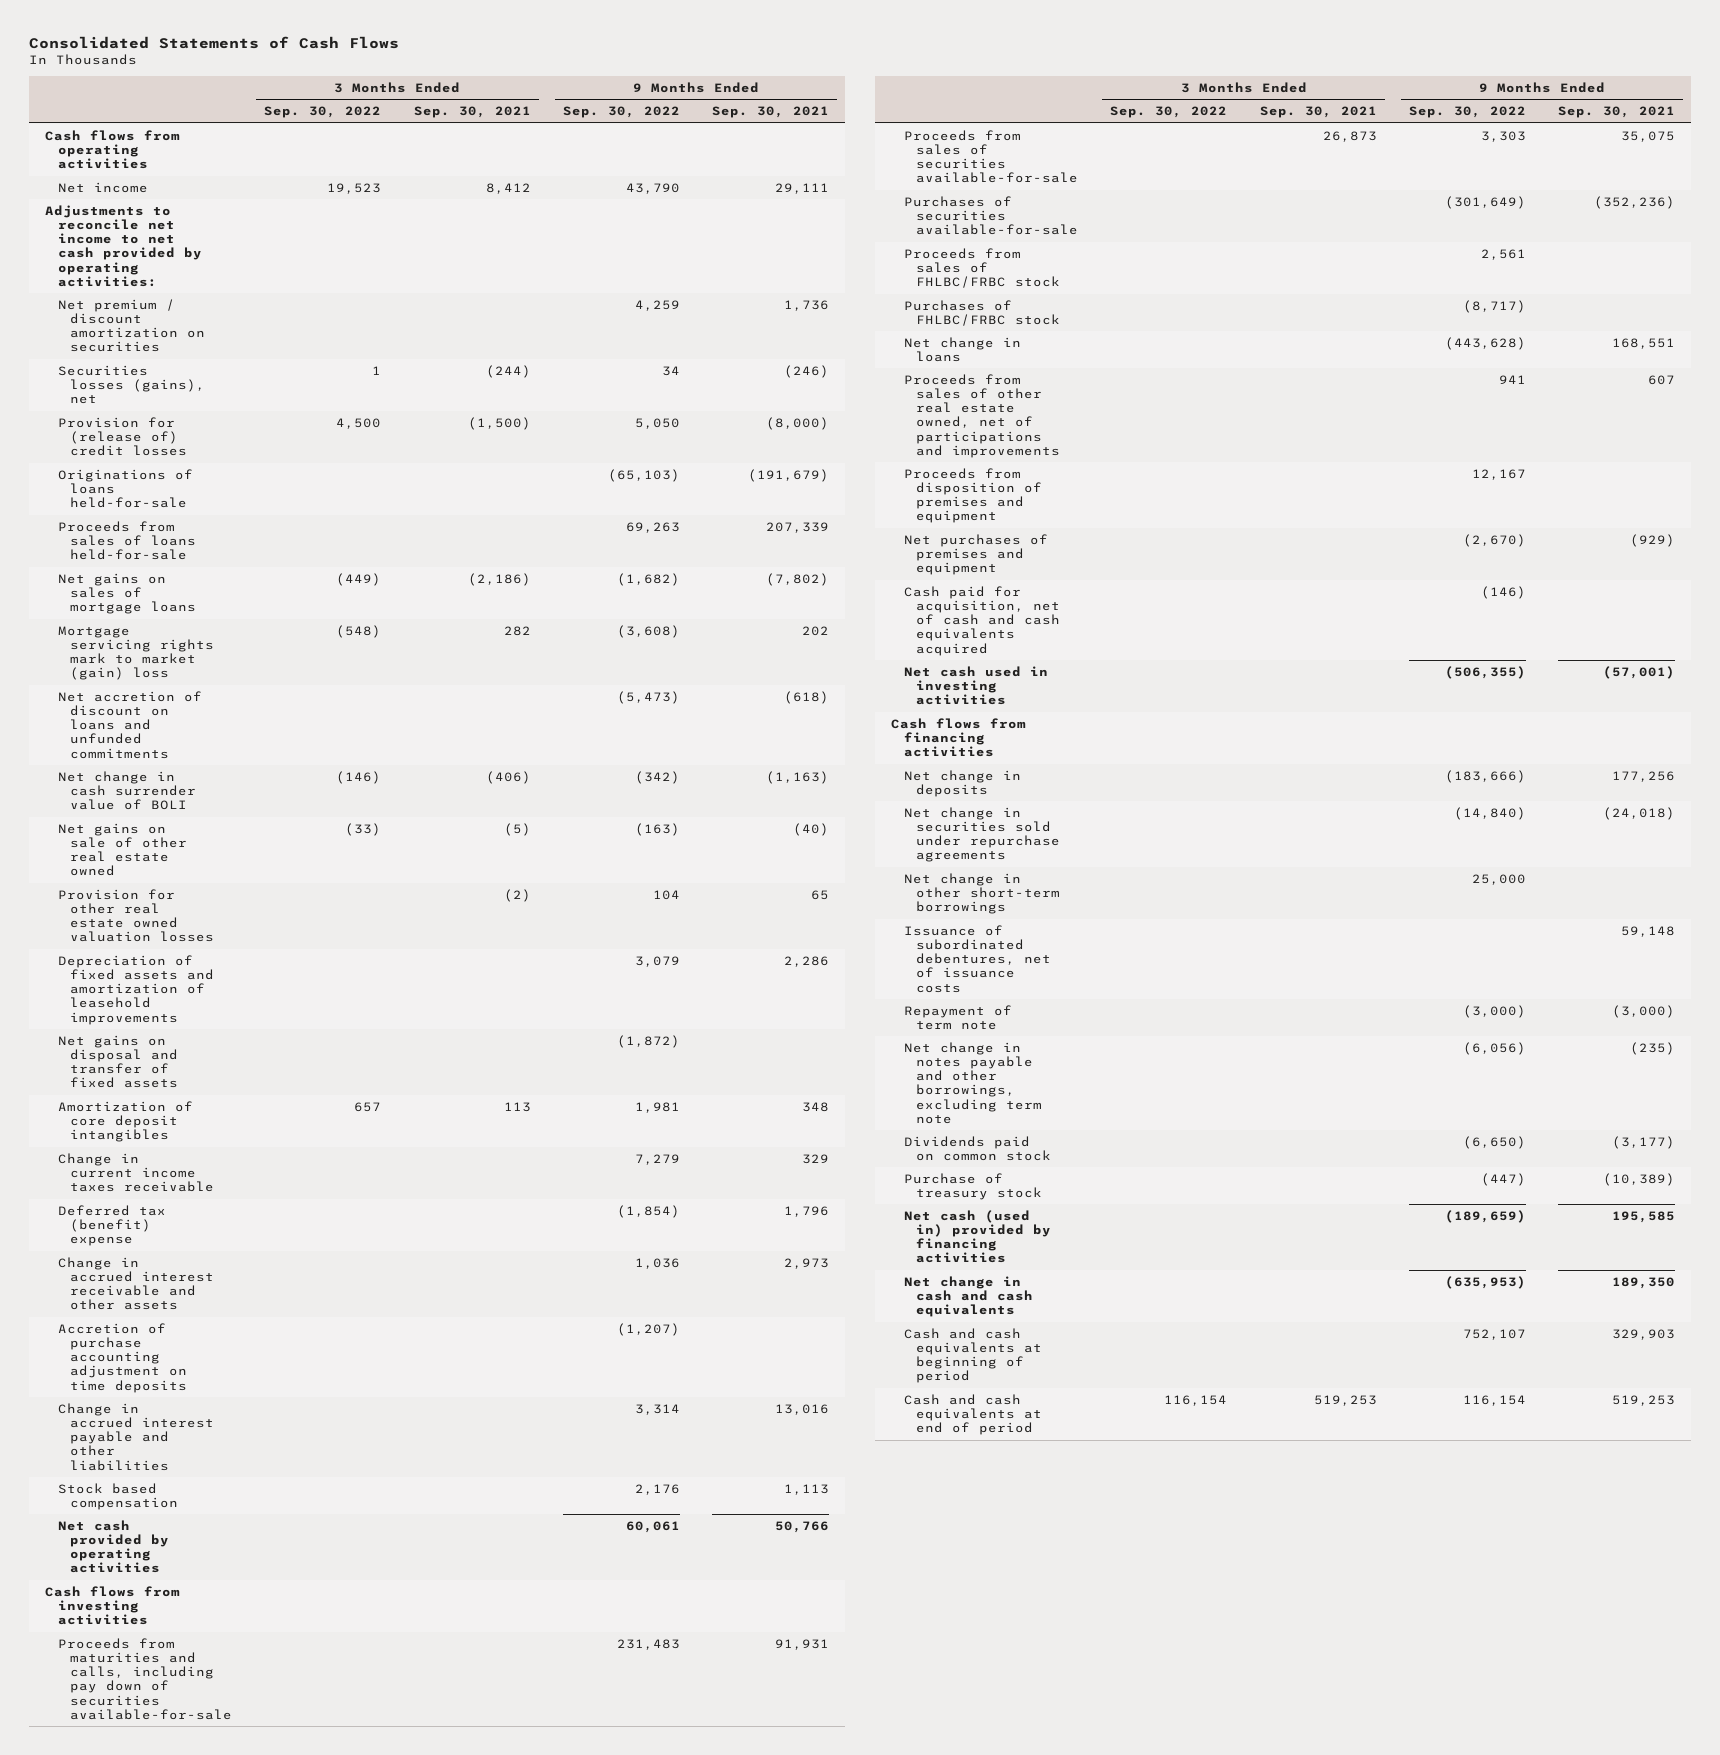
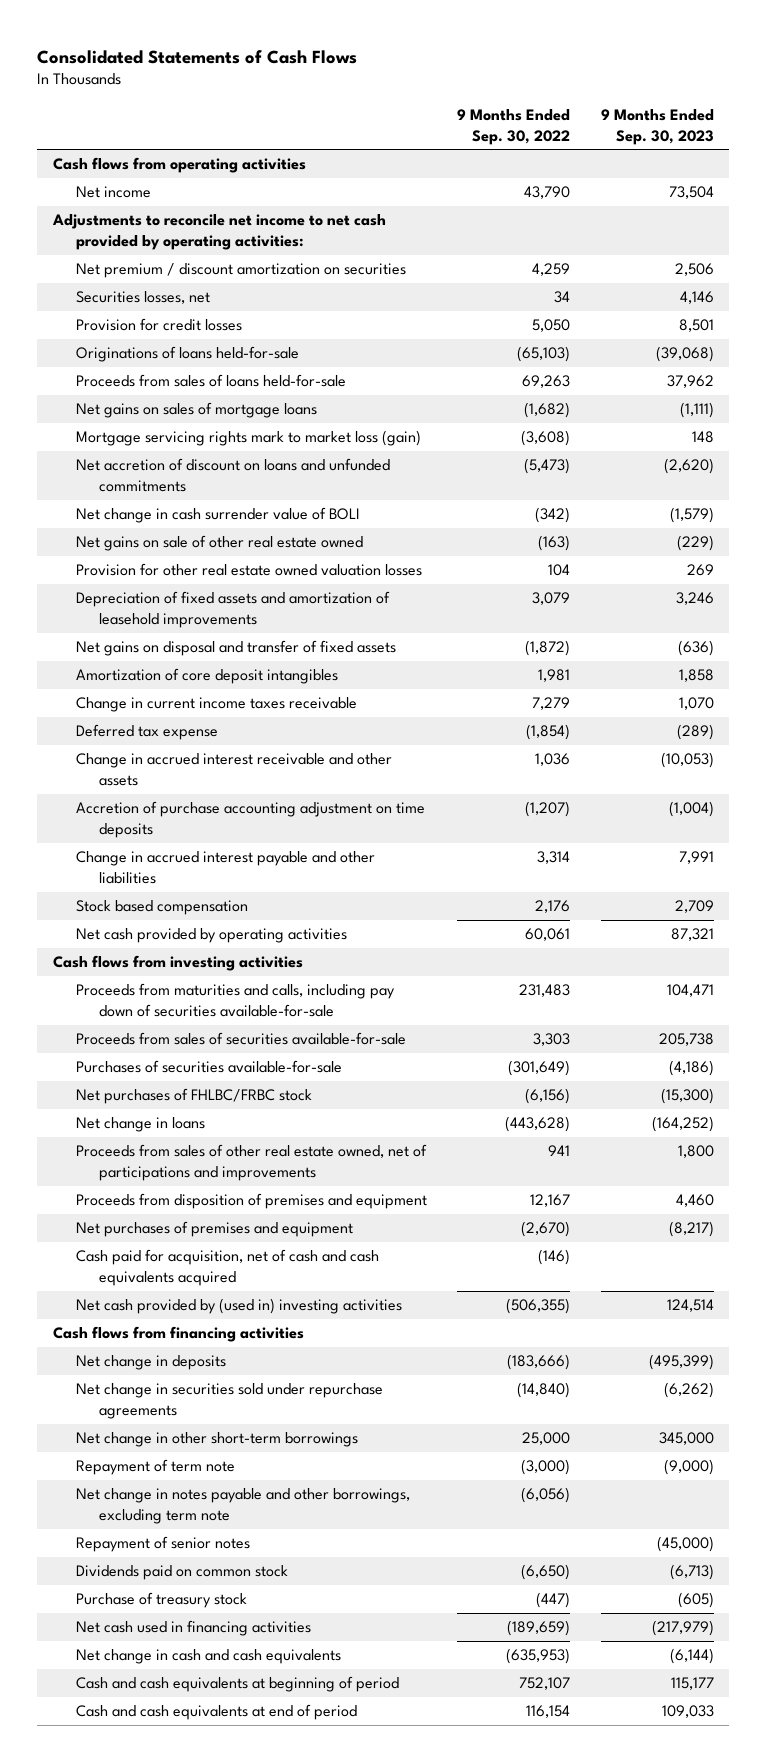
- | 3 Months Ended Sep. 30, 2022 | 3 Months Ended Sep. 30, 2021 | 9 Months Ended Sep. 30, 2022 | 9 Months Ended Sep. 30, 2021
+ | 9 Months Ended Sep. 30, 2022 | 9 Months Ended Sep. 30, 2023
- Securities losses (gains), net | 1 | (244) | 34 | (246)
- Provision for (release of) credit losses | 4,500 | (1,500) | 5,050 | (8,000)
+ Securities losses, net | 34 | 4,146
+ Provision for credit losses | 5,050 | 8,501
- Mortgage servicing rights mark to market (gain) loss | (548) | 282 | (3,608) | 202
+ Mortgage servicing rights mark to market loss (gain) | (3,608) | 148
- Deferred tax (benefit) expense | | | (1,854) | 1,796
+ Deferred tax expense | (1,854) | (289)
- Proceeds from sales of FHLBC/FRBC stock | | | 2,561 |
- Purchases of FHLBC/FRBC stock | | | (8,717) |
+ Net purchases of FHLBC/FRBC stock | (6,156) | (15,300)
- Net cash used in investing activities | | | (506,355) | (57,001)
+ Net cash provided by (used in) investing activities | (506,355) | 124,514
- Issuance of subordinated debentures, net of issuance costs | | | | 59,148
+ Repayment of senior notes | | (45,000)
- Net cash (used in) provided by financing activities | | | (189,659) | 195,585
+ Net cash used in financing activities | (189,659) | (217,979)

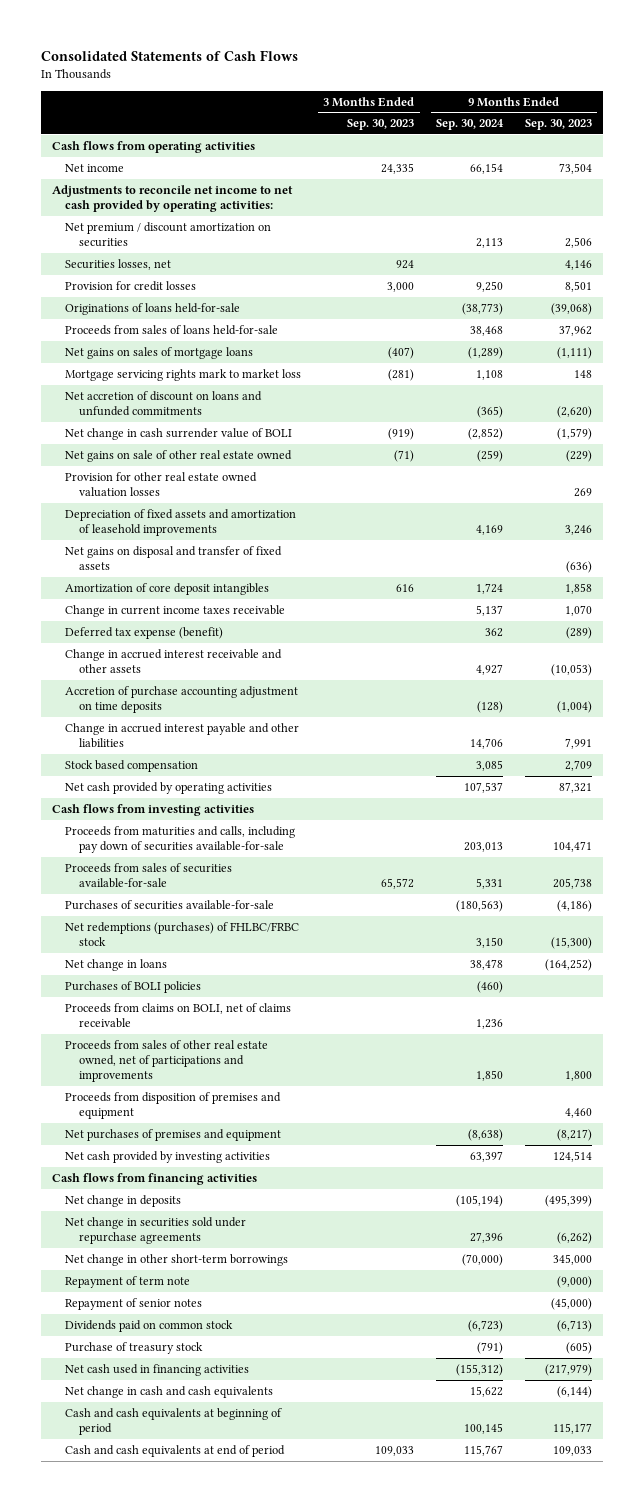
- | 9 Months Ended Sep. 30, 2022 | 9 Months Ended Sep. 30, 2023
+ | 3 Months Ended Sep. 30, 2023 | 9 Months Ended Sep. 30, 2024 | 9 Months Ended Sep. 30, 2023
- Mortgage servicing rights mark to market loss (gain) | (3,608) | 148
+ Mortgage servicing rights mark to market loss | (281) | 1,108 | 148
- Deferred tax expense | (1,854) | (289)
+ Deferred tax expense (benefit) | | 362 | (289)
- Net purchases of FHLBC/FRBC stock | (6,156) | (15,300)
+ Net redemptions (purchases) of FHLBC/FRBC stock | | 3,150 | (15,300)
+ Purchases of BOLI policies | | (460) |
+ Proceeds from claims on BOLI, net of claims receivable | | 1,236 |
- Cash paid for acquisition, net of cash and cash equivalents acquired | (146) |
- Net cash provided by (used in) investing activities | (506,355) | 124,514
+ Net cash provided by investing activities | | 63,397 | 124,514
- Net change in notes payable and other borrowings, excluding term note | (6,056) |

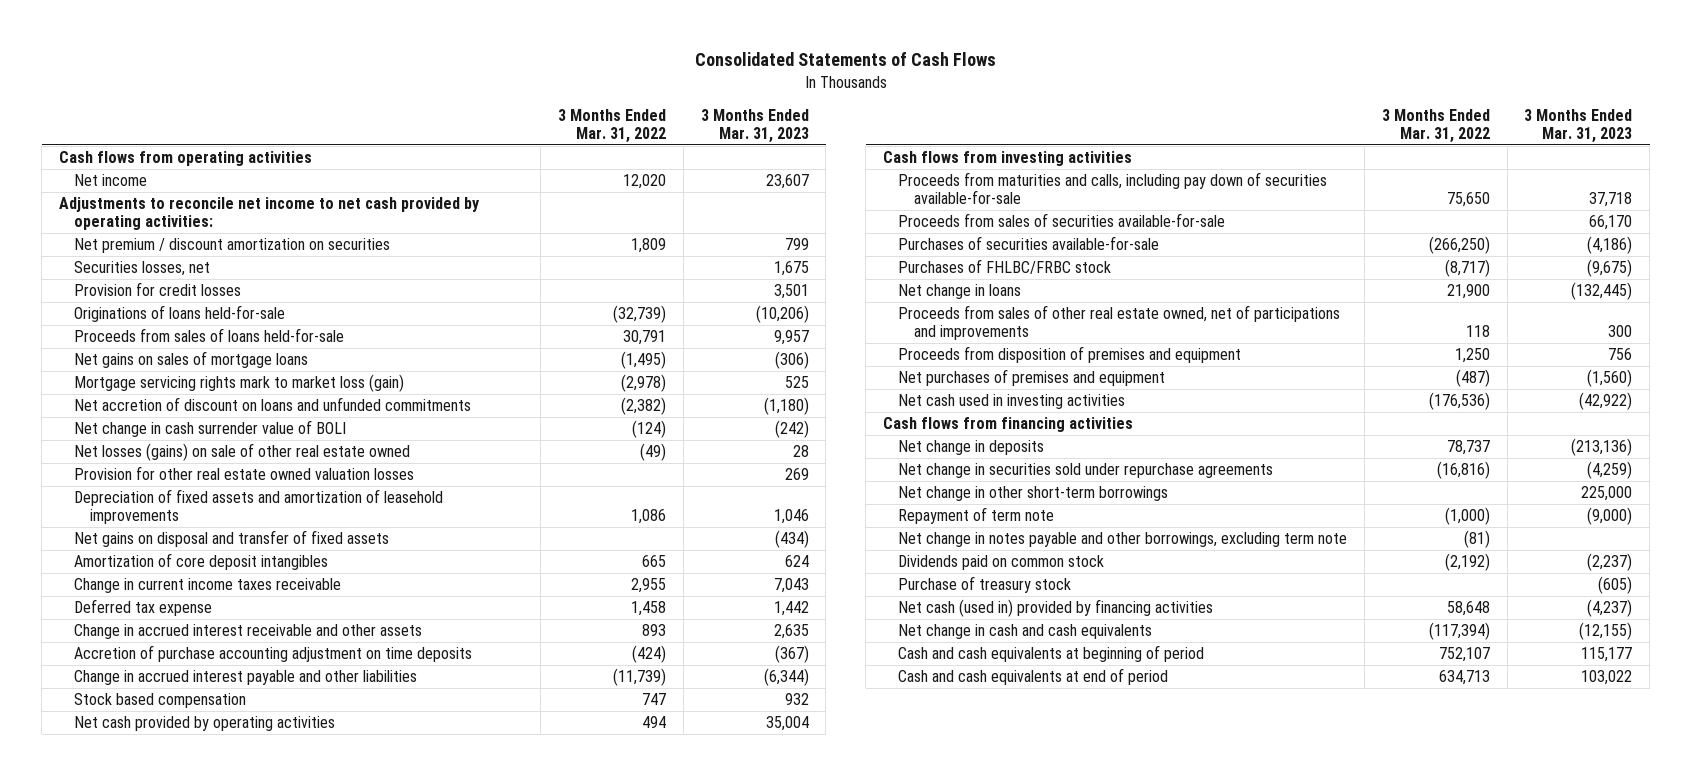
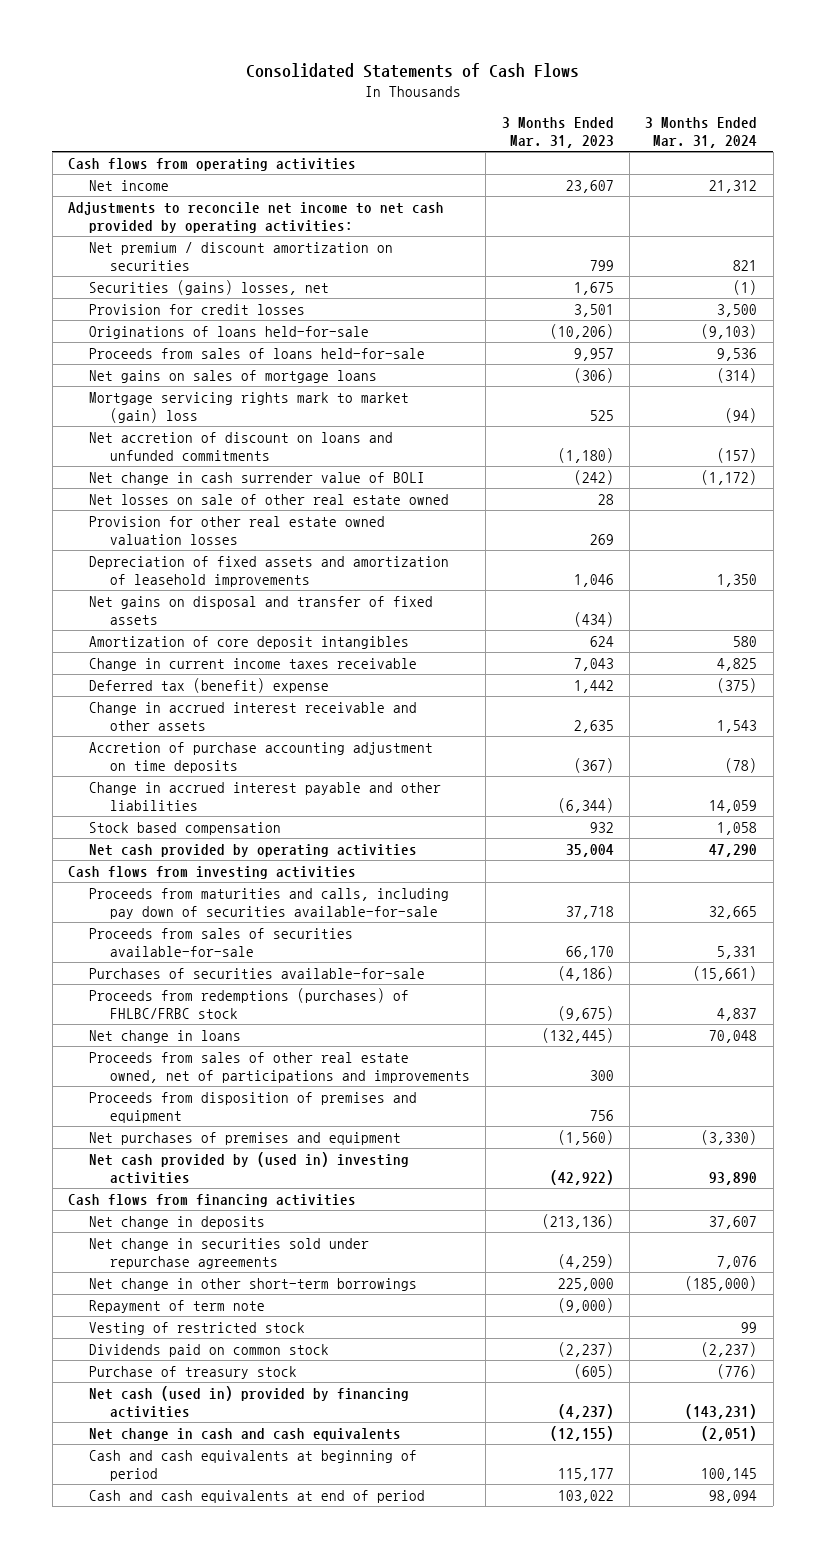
- | 3 Months Ended Mar. 31, 2022 | 3 Months Ended Mar. 31, 2023
+ | 3 Months Ended Mar. 31, 2023 | 3 Months Ended Mar. 31, 2024
- Securities losses, net | | 1,675
+ Securities (gains) losses, net | 1,675 | (1)
- Mortgage servicing rights mark to market loss (gain) | (2,978) | 525
+ Mortgage servicing rights mark to market (gain) loss | 525 | (94)
- Net losses (gains) on sale of other real estate owned | (49) | 28
+ Net losses on sale of other real estate owned | 28 |
- Deferred tax expense | 1,458 | 1,442
+ Deferred tax (benefit) expense | 1,442 | (375)
- Purchases of FHLBC/FRBC stock | (8,717) | (9,675)
+ Proceeds from redemptions (purchases) of FHLBC/FRBC stock | (9,675) | 4,837
- Net cash used in investing activities | (176,536) | (42,922)
+ Net cash provided by (used in) investing activities | (42,922) | 93,890
- Net change in notes payable and other borrowings, excluding term note | (81) |
+ Vesting of restricted stock | | 99

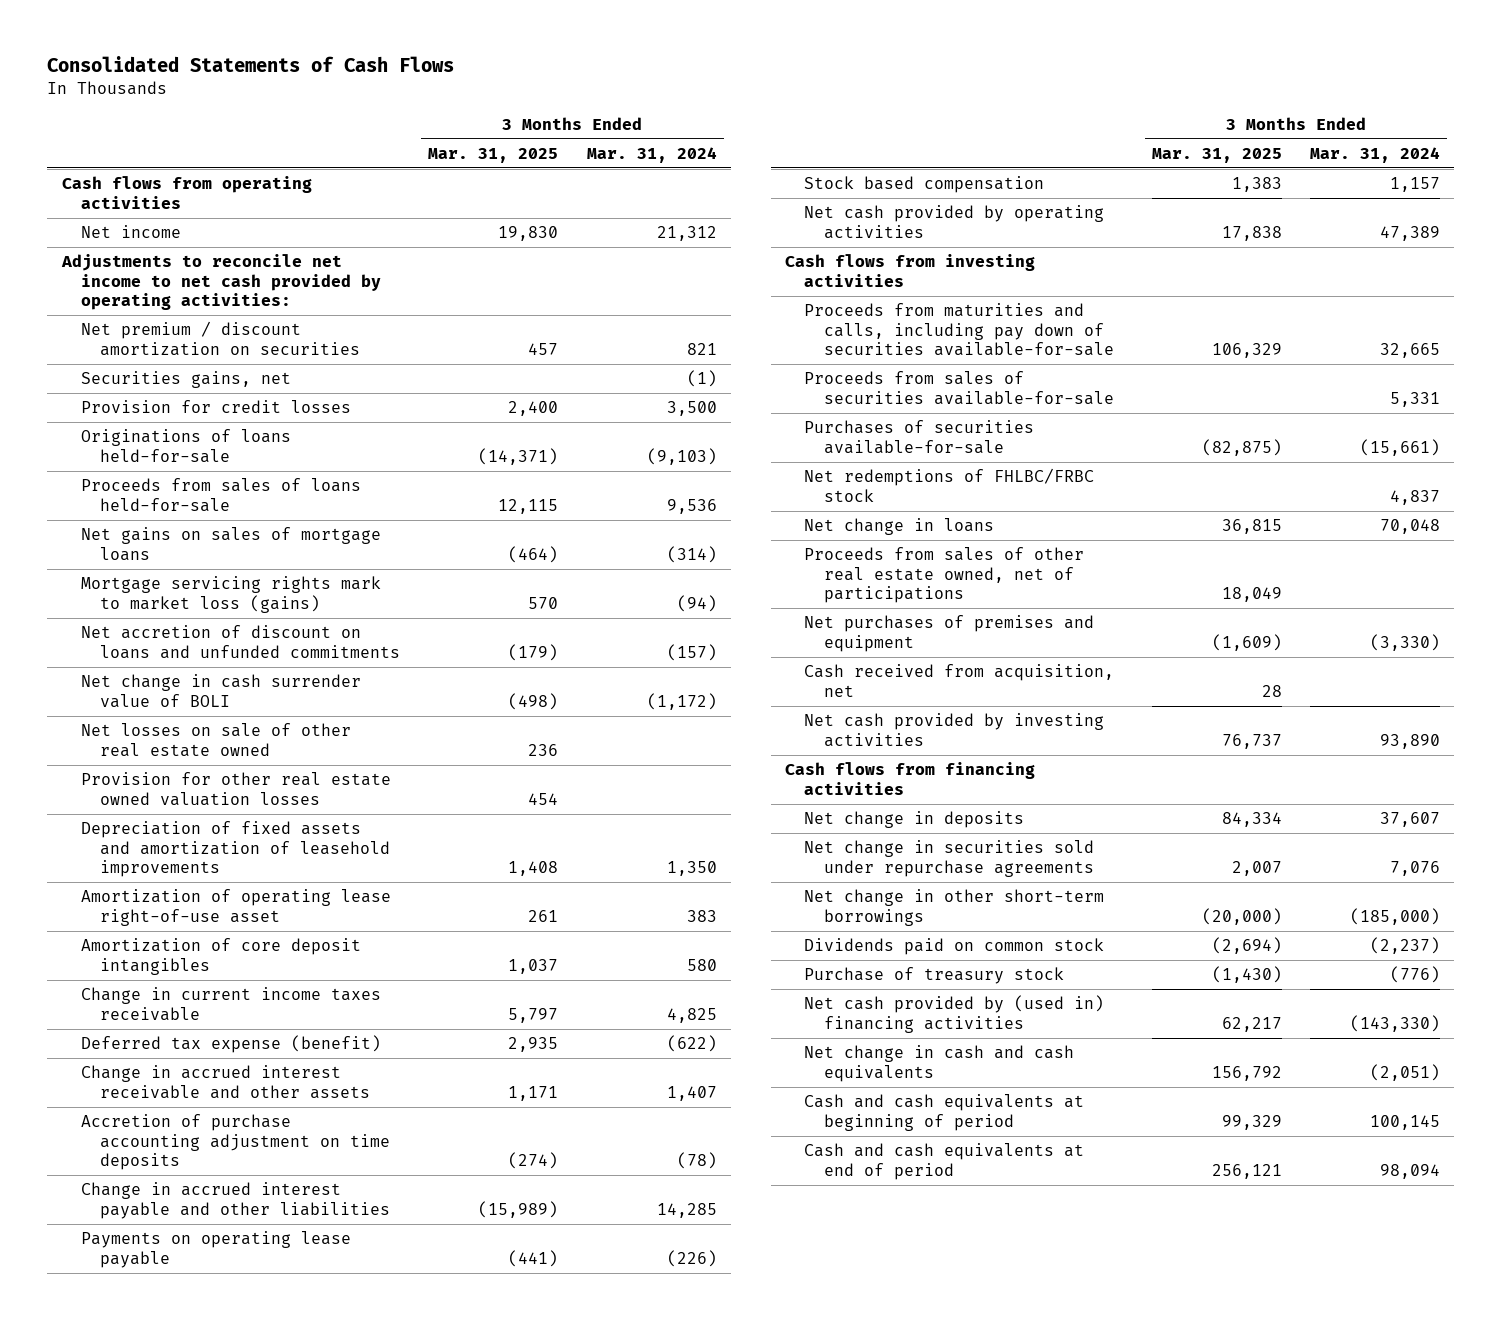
- | 3 Months Ended Mar. 31, 2023 | 3 Months Ended Mar. 31, 2024
+ | 3 Months Ended Mar. 31, 2025 | 3 Months Ended Mar. 31, 2024
- Securities (gains) losses, net | 1,675 | (1)
+ Securities gains, net | | (1)
- Mortgage servicing rights mark to market (gain) loss | 525 | (94)
+ Mortgage servicing rights mark to market loss (gains) | 570 | (94)
- Net gains on disposal and transfer of fixed assets | (434) |
+ Amortization of operating lease right-of-use asset | 261 | 383
- Deferred tax (benefit) expense | 1,442 | (375)
- Change in accrued interest receivable and other assets | 2,635 | 1,543
+ Deferred tax expense (benefit) | 2,935 | (622)
+ Change in accrued interest receivable and other assets | 1,171 | 1,407
- Change in accrued interest payable and other liabilities | (6,344) | 14,059
- Stock based compensation | 932 | 1,058
- Net cash provided by operating activities | 35,004 | 47,290
+ Change in accrued interest payable and other liabilities | (15,989) | 14,285
+ Payments on operating lease payable | (441) | (226)
+ Stock based compensation | 1,383 | 1,157
+ Net cash provided by operating activities | 17,838 | 47,389
- Proceeds from redemptions (purchases) of FHLBC/FRBC stock | (9,675) | 4,837
+ Net redemptions of FHLBC/FRBC stock | | 4,837
- Proceeds from sales of other real estate owned, net of participations and improvements | 300 |
- Proceeds from disposition of premises and equipment | 756 |
+ Proceeds from sales of other real estate owned, net of participations | 18,049 |
- Net cash provided by (used in) investing activities | (42,922) | 93,890
+ Cash received from acquisition, net | 28 |
+ Net cash provided by investing activities | 76,737 | 93,890
- Repayment of term note | (9,000) |
- Vesting of restricted stock | | 99
- Net cash (used in) provided by financing activities | (4,237) | (143,231)
+ Net cash provided by (used in) financing activities | 62,217 | (143,330)

